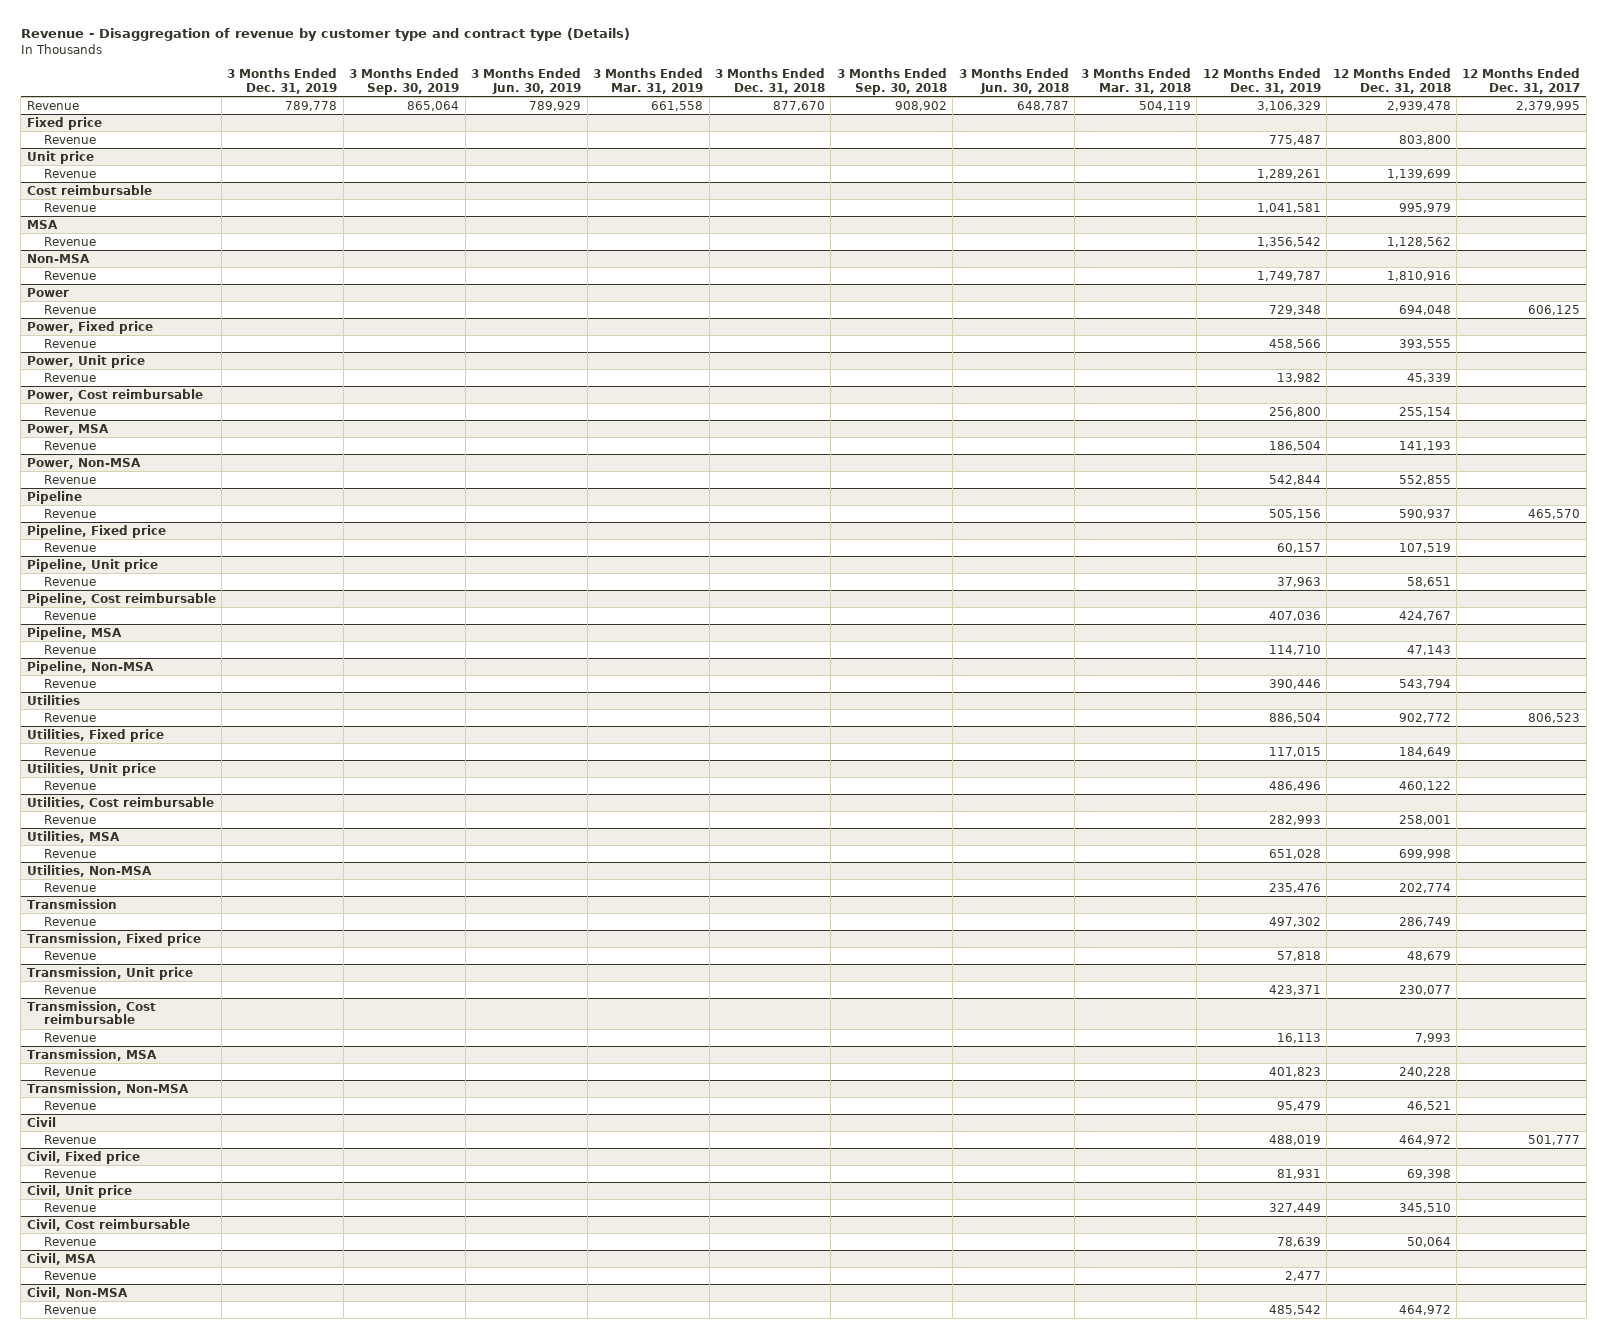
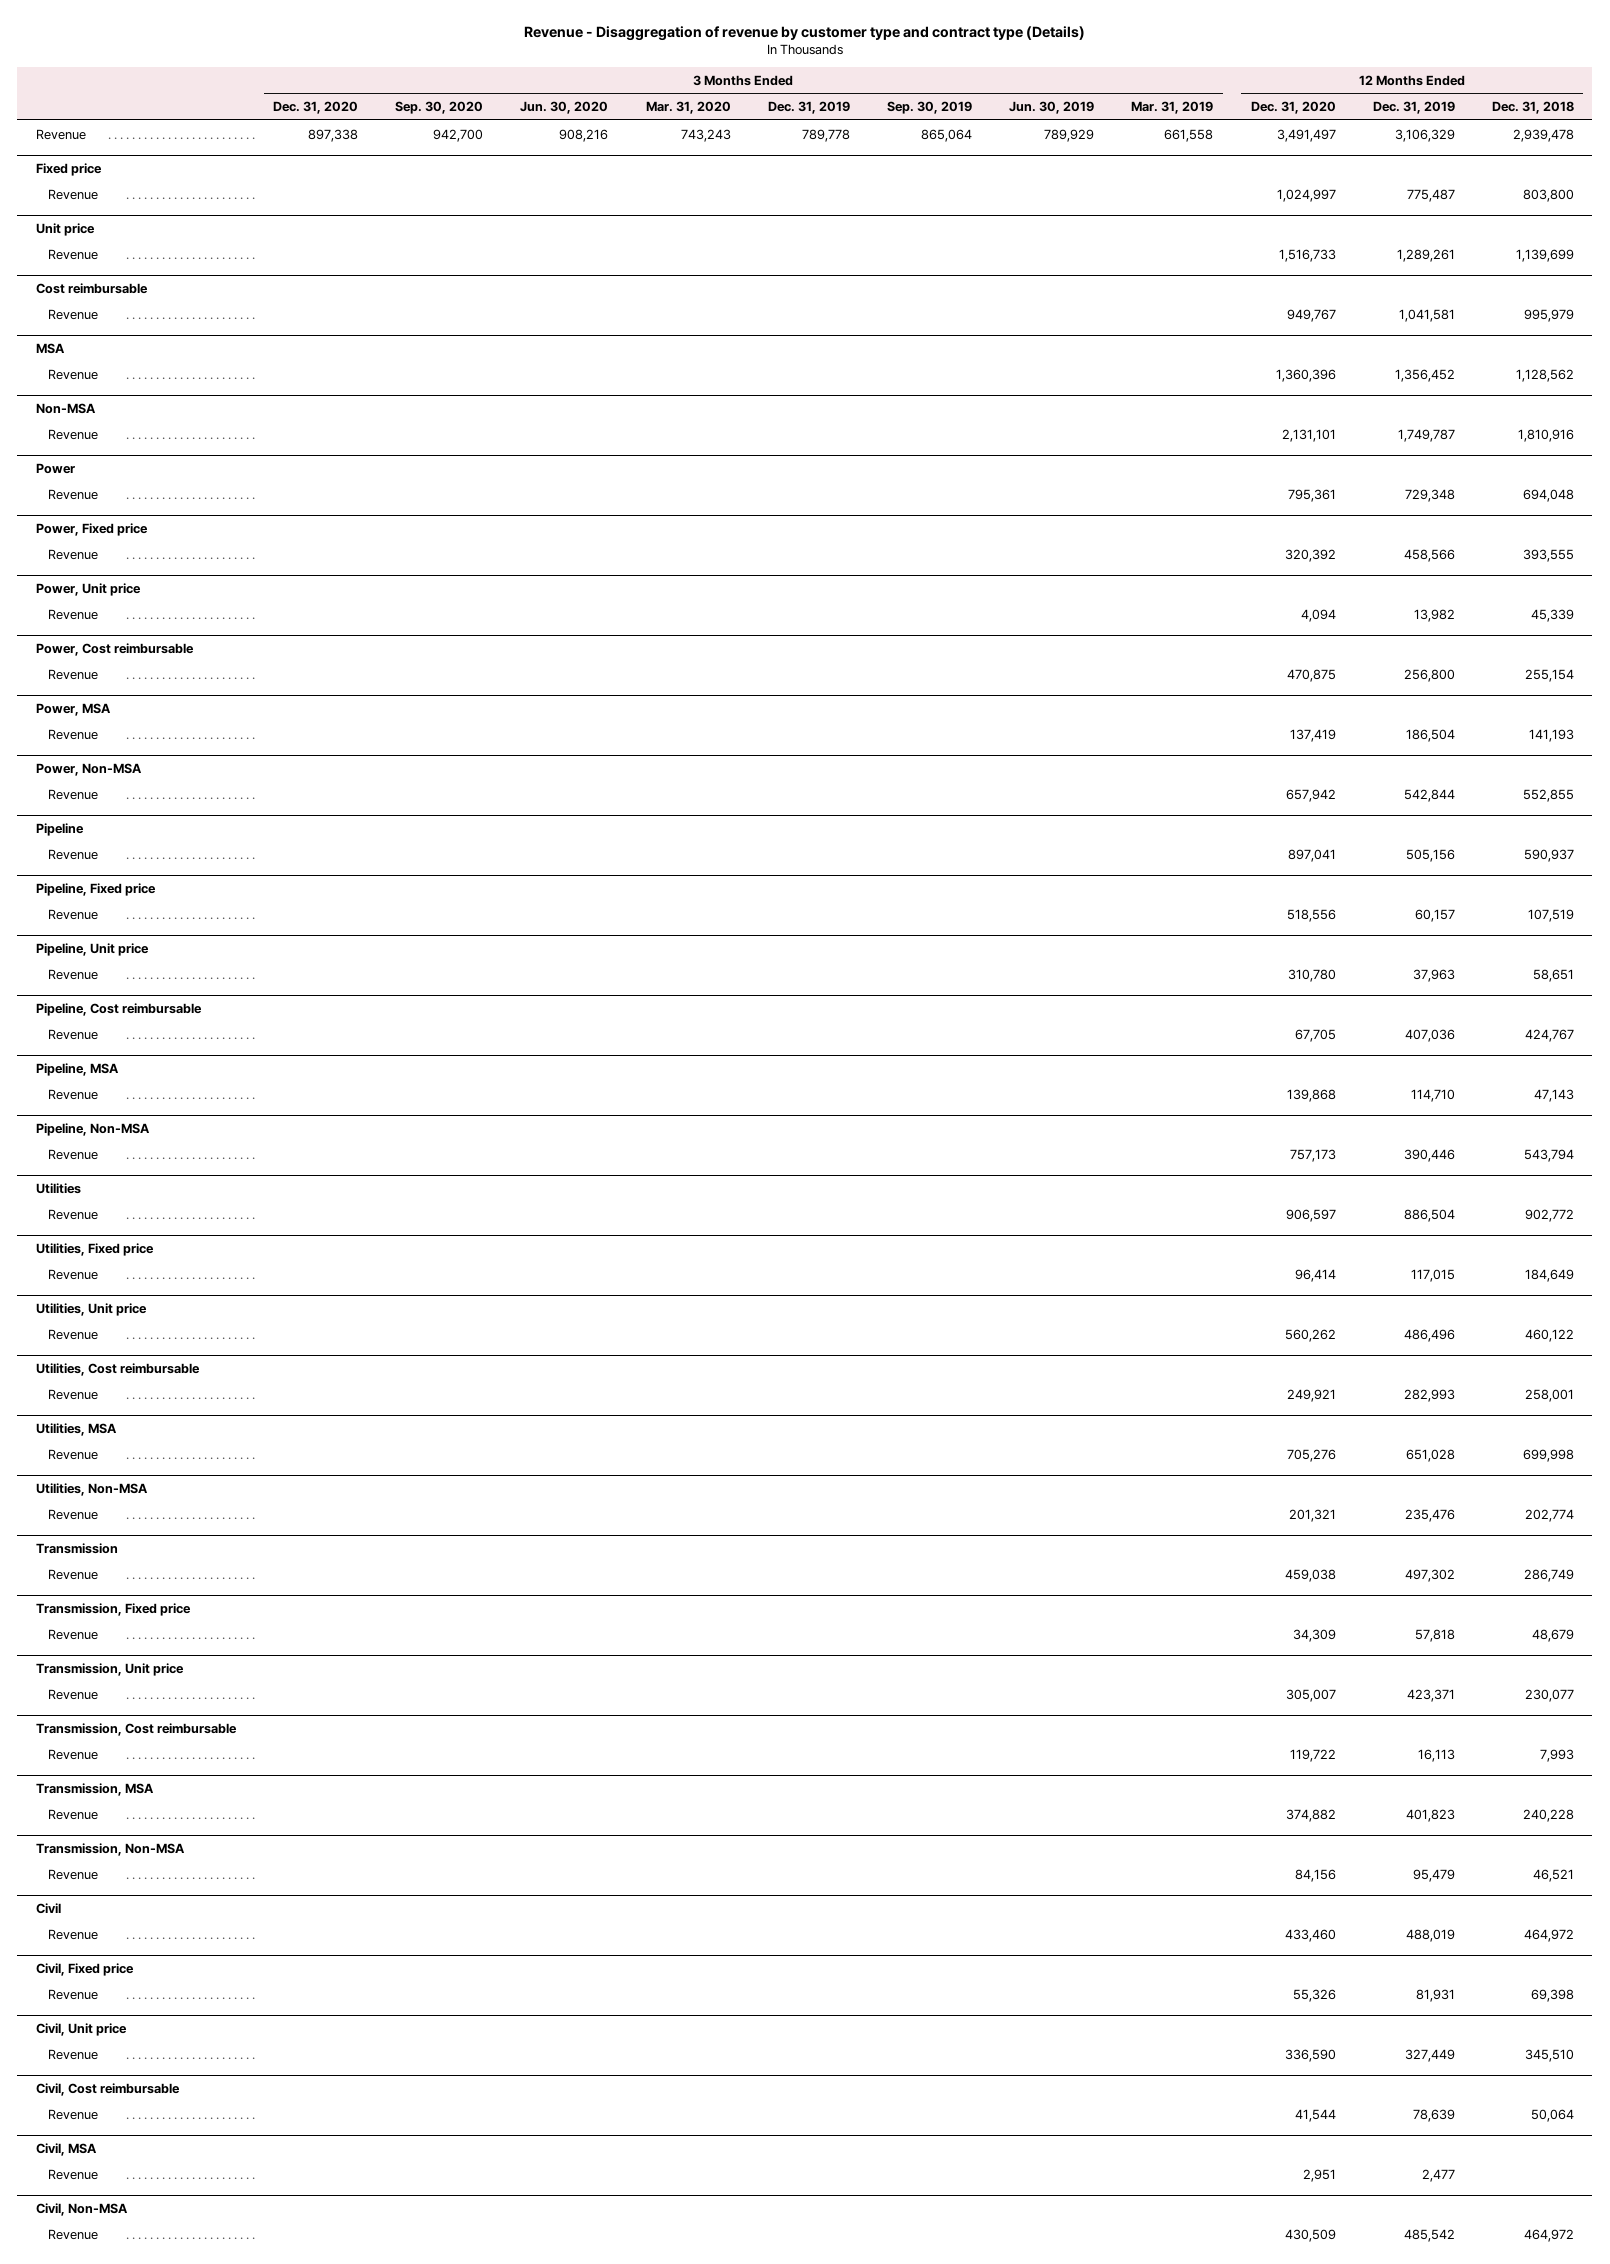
- | 3 Months Ended Dec. 31, 2019 | 3 Months Ended Sep. 30, 2019 | 3 Months Ended Jun. 30, 2019 | 3 Months Ended Mar. 31, 2019 | 3 Months Ended Dec. 31, 2018 | 3 Months Ended Sep. 30, 2018 | 3 Months Ended Jun. 30, 2018 | 3 Months Ended Mar. 31, 2018 | 12 Months Ended Dec. 31, 2019 | 12 Months Ended Dec. 31, 2018 | 12 Months Ended Dec. 31, 2017
+ | 3 Months Ended Dec. 31, 2020 | 3 Months Ended Sep. 30, 2020 | 3 Months Ended Jun. 30, 2020 | 3 Months Ended Mar. 31, 2020 | 3 Months Ended Dec. 31, 2019 | 3 Months Ended Sep. 30, 2019 | 3 Months Ended Jun. 30, 2019 | 3 Months Ended Mar. 31, 2019 | 12 Months Ended Dec. 31, 2020 | 12 Months Ended Dec. 31, 2019 | 12 Months Ended Dec. 31, 2018
@ MSA
- Revenue | | | | | | | | | 1,356,542 | 1,128,562 |
+ Revenue | | | | | | | | | 1,360,396 | 1,356,452 | 1,128,562

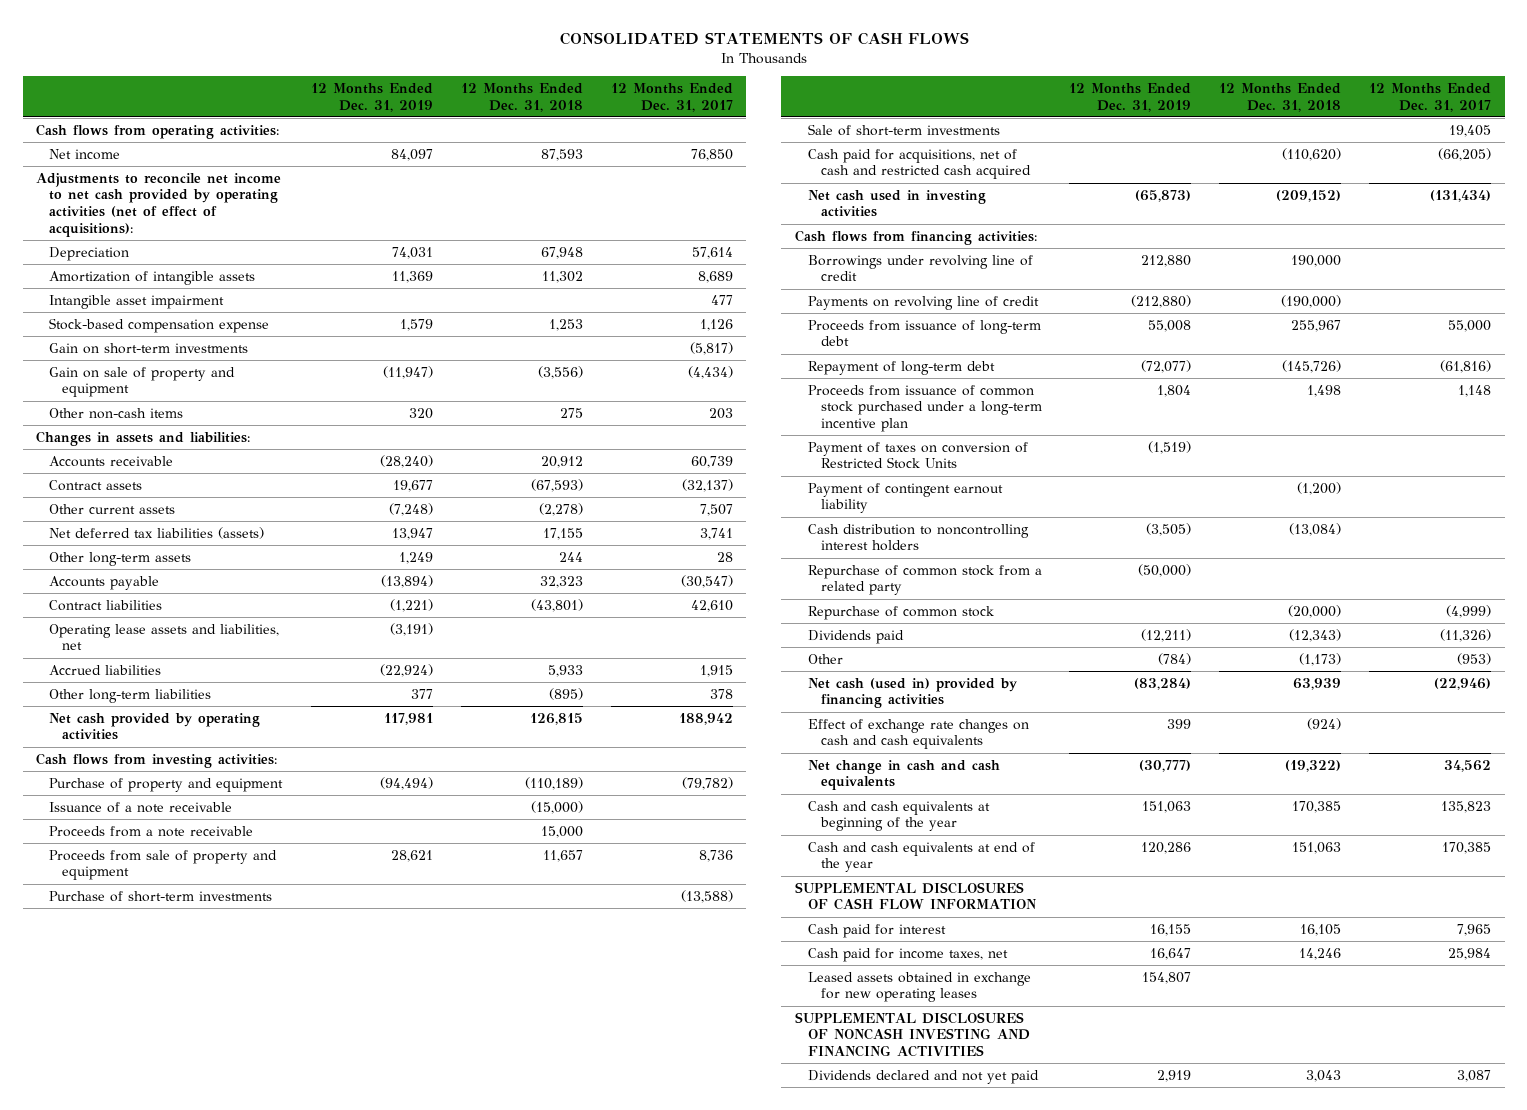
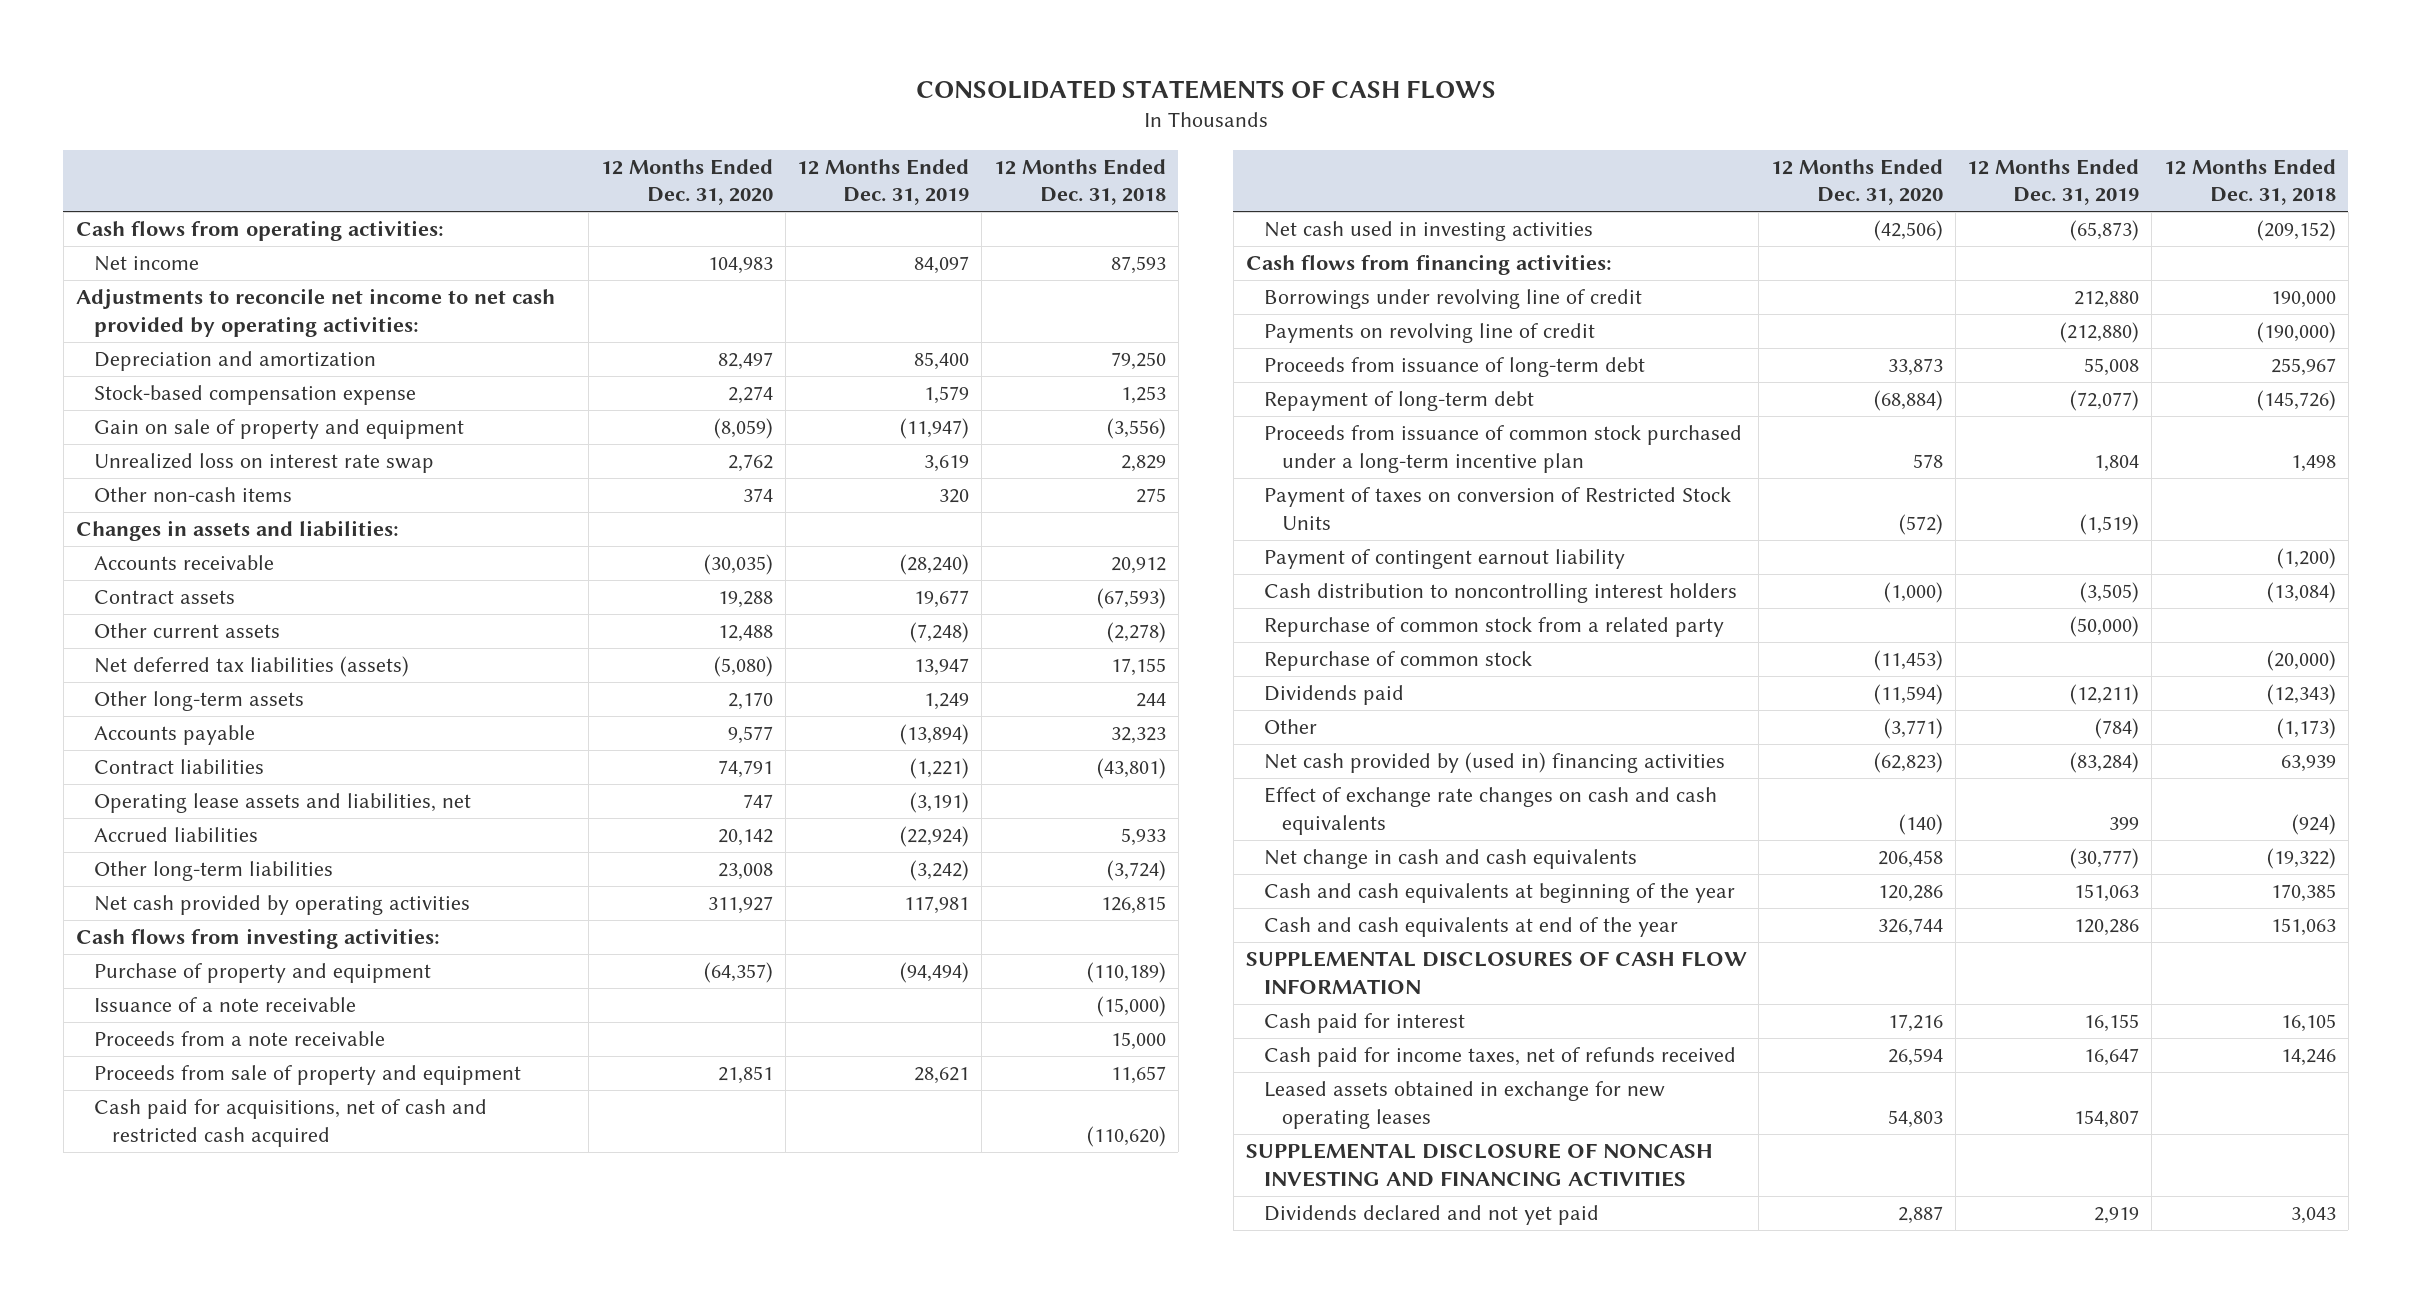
- | 12 Months Ended Dec. 31, 2019 | 12 Months Ended Dec. 31, 2018 | 12 Months Ended Dec. 31, 2017
+ | 12 Months Ended Dec. 31, 2020 | 12 Months Ended Dec. 31, 2019 | 12 Months Ended Dec. 31, 2018
- Adjustments to reconcile net income to net cash provided by operating activities (net of effect of acquisitions):
- Depreciation | 74,031 | 67,948 | 57,614
- Amortization of intangible assets | 11,369 | 11,302 | 8,689
- Intangible asset impairment | | | 477
+ Adjustments to reconcile net income to net cash provided by operating activities:
+ Depreciation and amortization | 82,497 | 85,400 | 79,250
- Gain on short-term investments | | | (5,817)
+ Unrealized loss on interest rate swap | 2,762 | 3,619 | 2,829
- Other long-term liabilities | 377 | (895) | 378
+ Other long-term liabilities | 23,008 | (3,242) | (3,724)
- Purchase of short-term investments | | | (13,588)
- Sale of short-term investments | | | 19,405
- Net cash (used in) provided by financing activities | (83,284) | 63,939 | (22,946)
+ Net cash provided by (used in) financing activities | (62,823) | (83,284) | 63,939
- Cash paid for income taxes, net | 16,647 | 14,246 | 25,984
+ Cash paid for income taxes, net of refunds received | 26,594 | 16,647 | 14,246
- SUPPLEMENTAL DISCLOSURES OF NONCASH INVESTING AND FINANCING ACTIVITIES
+ SUPPLEMENTAL DISCLOSURE OF NONCASH INVESTING AND FINANCING ACTIVITIES

